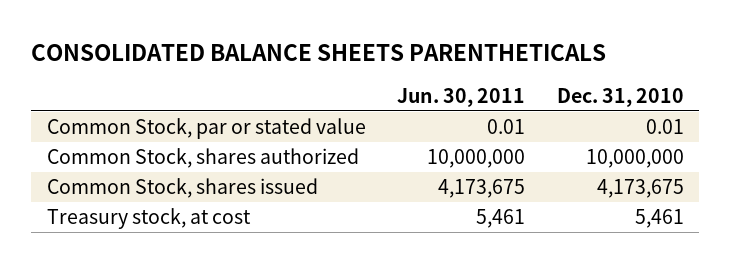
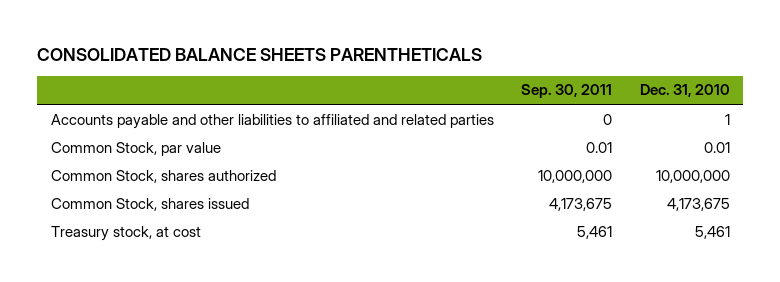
- | Jun. 30, 2011 | Dec. 31, 2010
+ | Sep. 30, 2011 | Dec. 31, 2010
- Common Stock, par or stated value | 0.01 | 0.01
+ Accounts payable and other liabilities to affiliated and related parties | 0 | 1
+ Common Stock, par value | 0.01 | 0.01

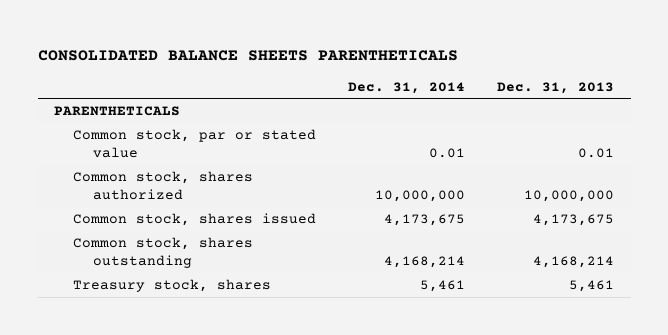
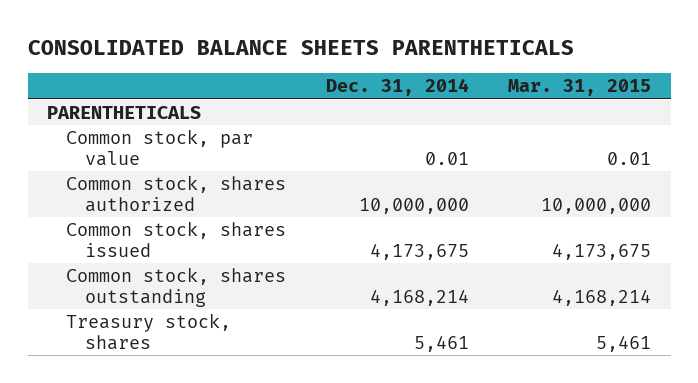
- | Dec. 31, 2014 | Dec. 31, 2013
+ | Dec. 31, 2014 | Mar. 31, 2015
- Common stock, par or stated value | 0.01 | 0.01
+ Common stock, par value | 0.01 | 0.01

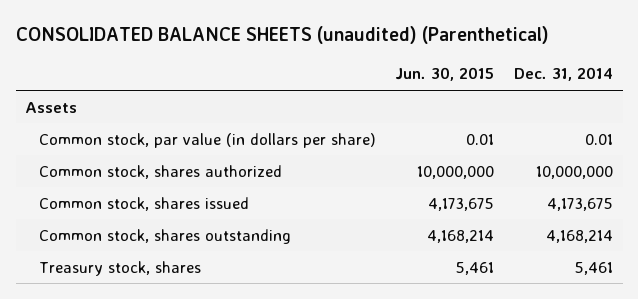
- CONSOLIDATED BALANCE SHEETS PARENTHETICALS
+ CONSOLIDATED BALANCE SHEETS (unaudited) (Parenthetical)
- | Dec. 31, 2014 | Mar. 31, 2015
+ | Jun. 30, 2015 | Dec. 31, 2014
- PARENTHETICALS
- Common stock, par value | 0.01 | 0.01
+ Assets
+ Common stock, par value (in dollars per share) | 0.01 | 0.01

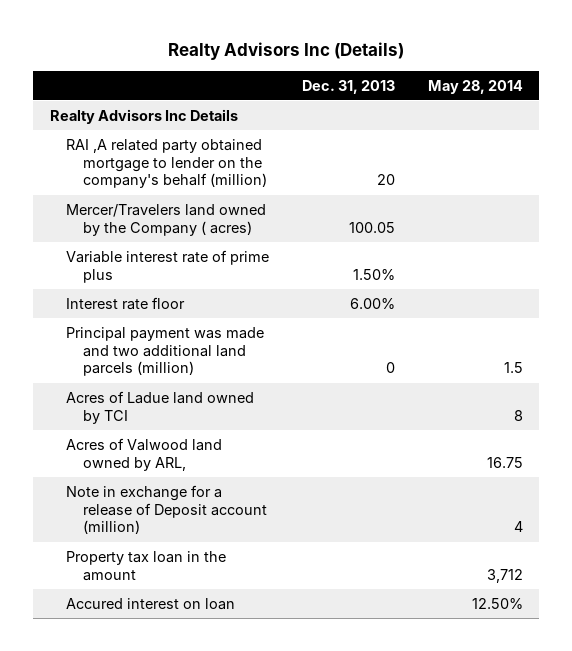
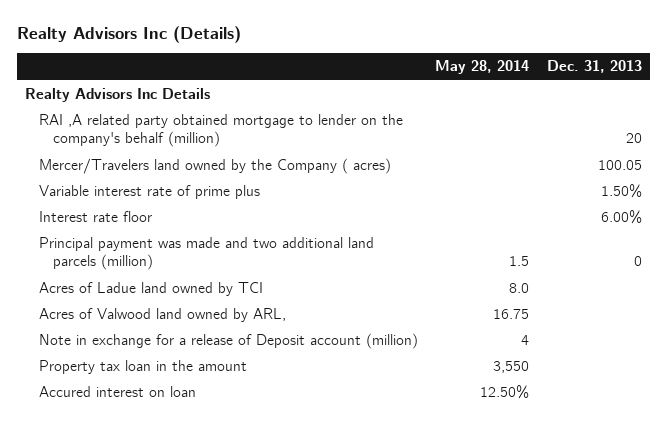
- | Dec. 31, 2013 | May 28, 2014
+ | May 28, 2014 | Dec. 31, 2013
- Acres of Ladue land owned by TCI | | 8
+ Acres of Ladue land owned by TCI | 8.0 |
- Property tax loan in the amount | | 3,712
+ Property tax loan in the amount | 3,550 |

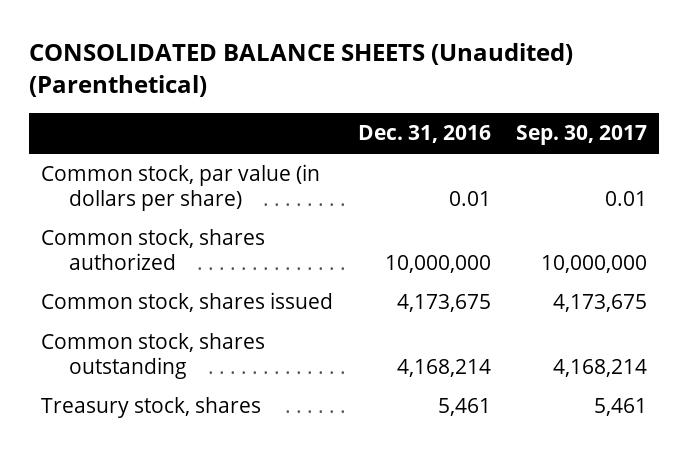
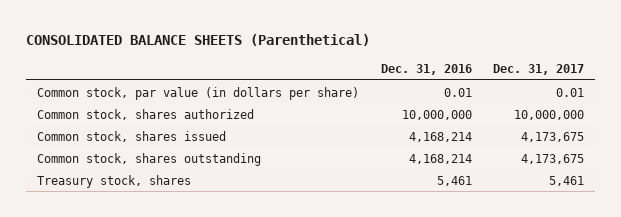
- CONSOLIDATED BALANCE SHEETS (Unaudited) (Parenthetical)
+ CONSOLIDATED BALANCE SHEETS (Parenthetical)
- | Dec. 31, 2016 | Sep. 30, 2017
+ | Dec. 31, 2016 | Dec. 31, 2017
- Common stock, shares issued | 4,173,675 | 4,173,675
+ Common stock, shares issued | 4,168,214 | 4,173,675

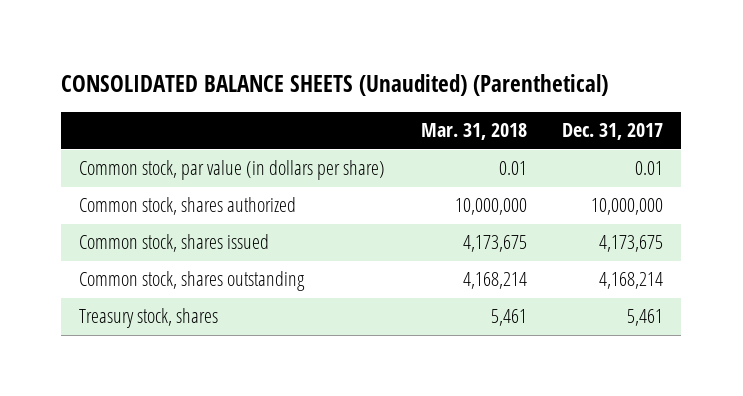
- CONSOLIDATED BALANCE SHEETS (Parenthetical)
+ CONSOLIDATED BALANCE SHEETS (Unaudited) (Parenthetical)
- | Dec. 31, 2016 | Dec. 31, 2017
+ | Mar. 31, 2018 | Dec. 31, 2017
- Common stock, shares outstanding | 4,168,214 | 4,173,675
+ Common stock, shares outstanding | 4,168,214 | 4,168,214

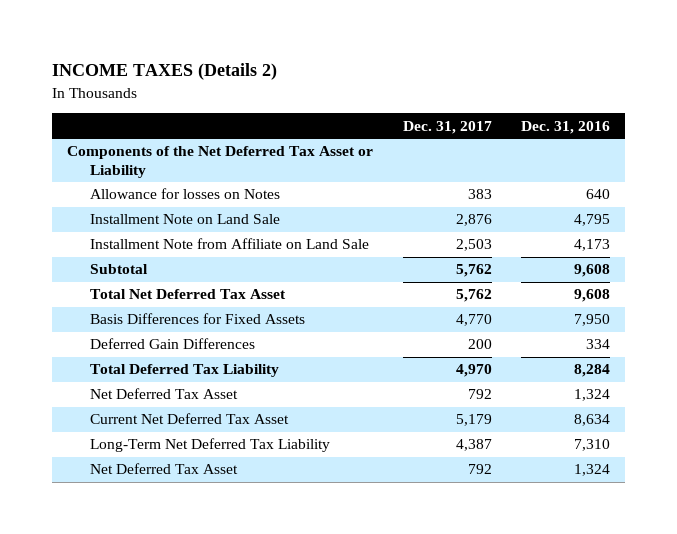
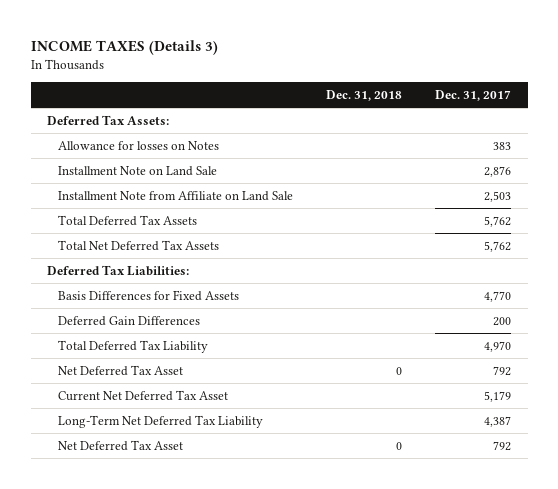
- INCOME TAXES (Details 2)
+ INCOME TAXES (Details 3)
- | Dec. 31, 2017 | Dec. 31, 2016
+ | Dec. 31, 2018 | Dec. 31, 2017
- Components of the Net Deferred Tax Asset or Liability
+ Deferred Tax Assets:
- Subtotal | 5,762 | 9,608
- Total Net Deferred Tax Asset | 5,762 | 9,608
+ Total Deferred Tax Assets | | 5,762
+ Total Net Deferred Tax Assets | | 5,762
+ Deferred Tax Liabilities:

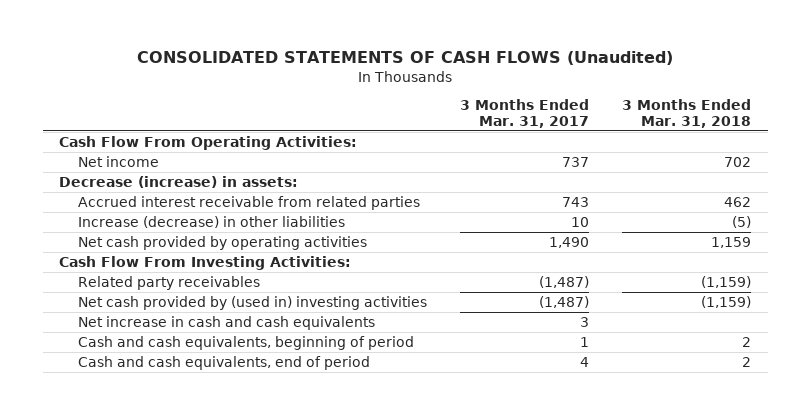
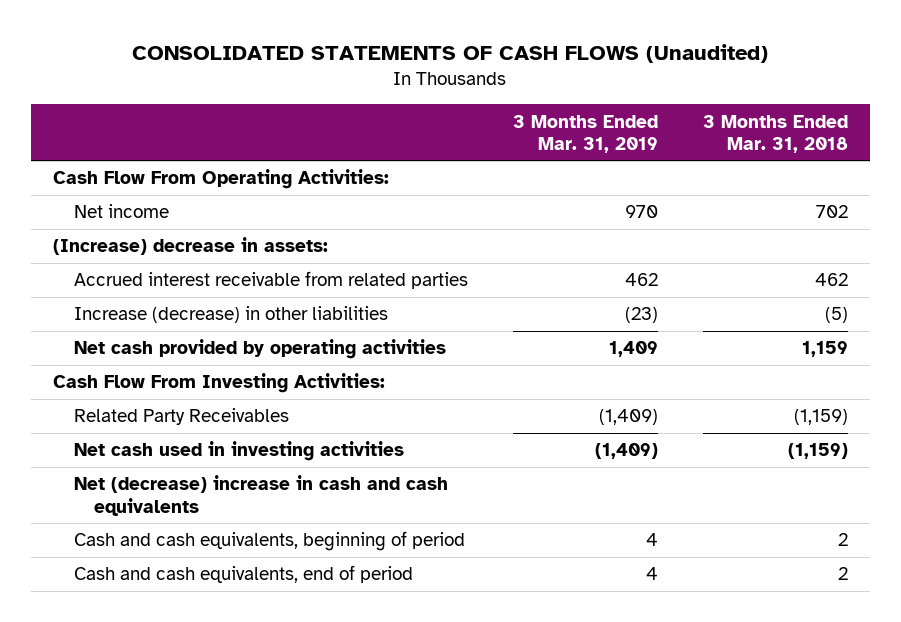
- | 3 Months Ended Mar. 31, 2017 | 3 Months Ended Mar. 31, 2018
+ | 3 Months Ended Mar. 31, 2019 | 3 Months Ended Mar. 31, 2018
- Decrease (increase) in assets:
+ (Increase) decrease in assets:
- Related party receivables | (1,487) | (1,159)
- Net cash provided by (used in) investing activities | (1,487) | (1,159)
- Net increase in cash and cash equivalents | 3 |
+ Related Party Receivables | (1,409) | (1,159)
+ Net cash used in investing activities | (1,409) | (1,159)
+ Net (decrease) increase in cash and cash equivalents

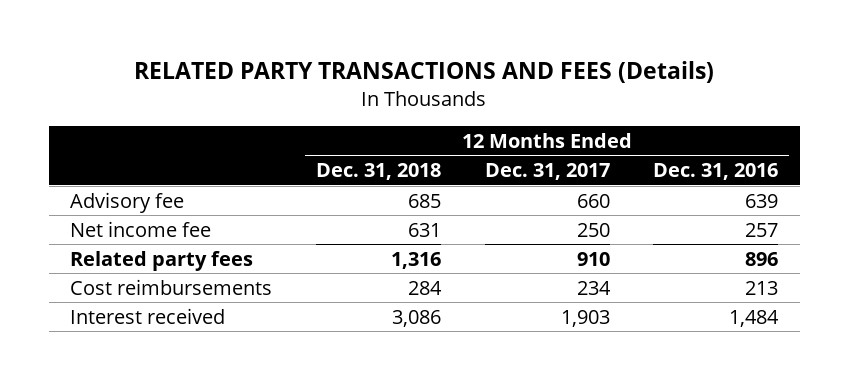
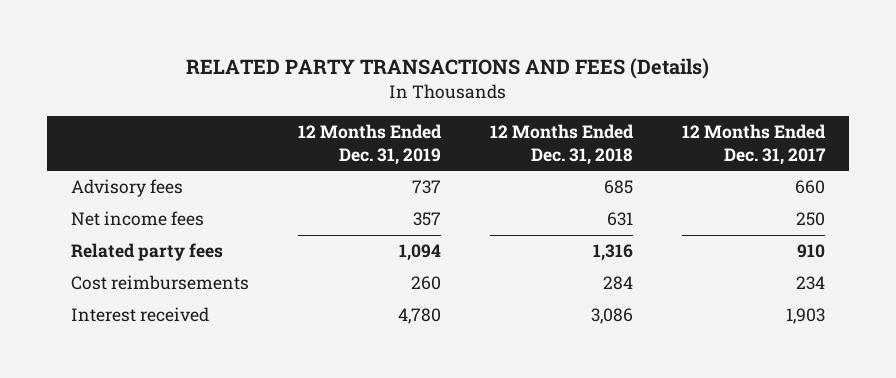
- | 12 Months Ended Dec. 31, 2018 | 12 Months Ended Dec. 31, 2017 | 12 Months Ended Dec. 31, 2016
+ | 12 Months Ended Dec. 31, 2019 | 12 Months Ended Dec. 31, 2018 | 12 Months Ended Dec. 31, 2017
- Advisory fee | 685 | 660 | 639
- Net income fee | 631 | 250 | 257
+ Advisory fees | 737 | 685 | 660
+ Net income fees | 357 | 631 | 250

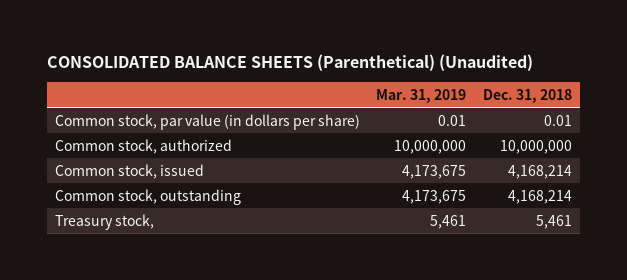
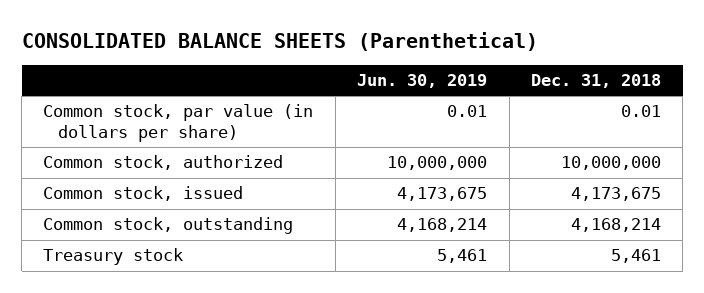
- CONSOLIDATED BALANCE SHEETS (Parenthetical) (Unaudited)
+ CONSOLIDATED BALANCE SHEETS (Parenthetical)
- | Mar. 31, 2019 | Dec. 31, 2018
+ | Jun. 30, 2019 | Dec. 31, 2018
- Common stock, issued | 4,173,675 | 4,168,214
+ Common stock, issued | 4,173,675 | 4,173,675
- Treasury stock, | 5,461 | 5,461
+ Treasury stock | 5,461 | 5,461

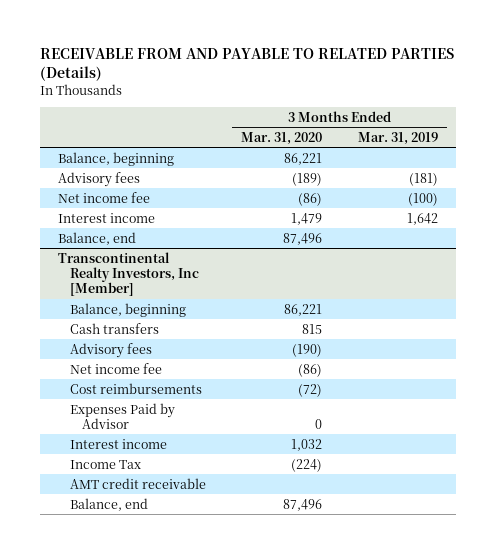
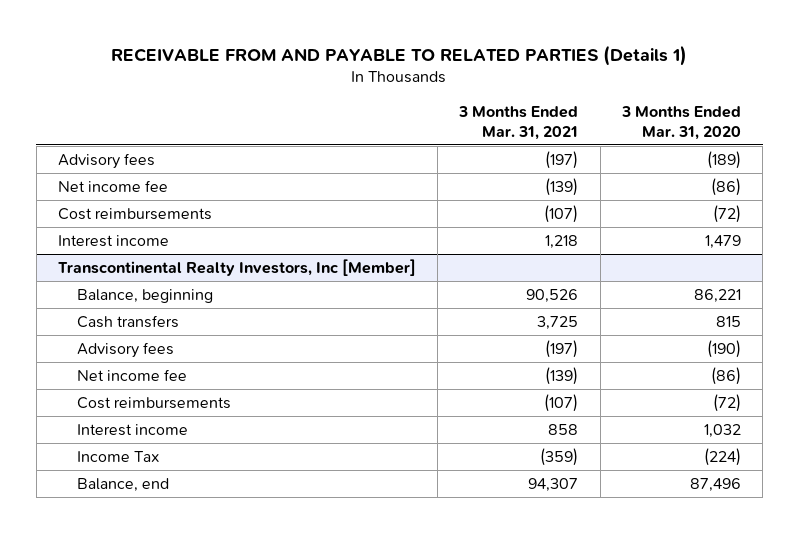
- RECEIVABLE FROM AND PAYABLE TO RELATED PARTIES (Details)
+ RECEIVABLE FROM AND PAYABLE TO RELATED PARTIES (Details 1)
- | 3 Months Ended Mar. 31, 2020 | 3 Months Ended Mar. 31, 2019
+ | 3 Months Ended Mar. 31, 2021 | 3 Months Ended Mar. 31, 2020
- Balance, beginning | 86,221 |
+ Cost reimbursements | (107) | (72)
- Balance, end | 87,496 |
@ Transcontinental Realty Investors, Inc [Member]
- Expenses Paid by Advisor | 0 |
- AMT credit receivable

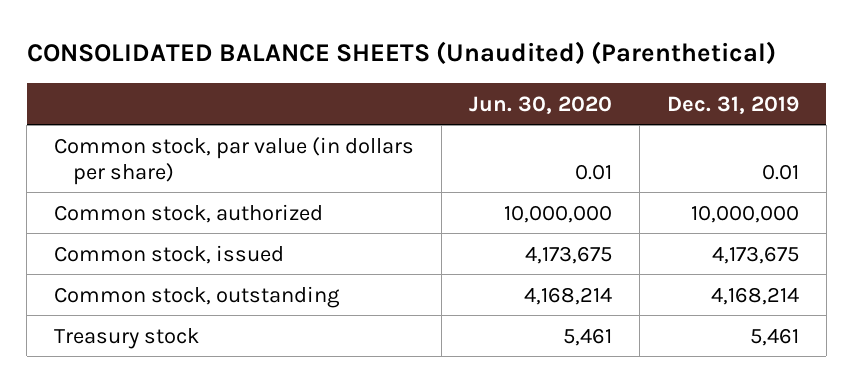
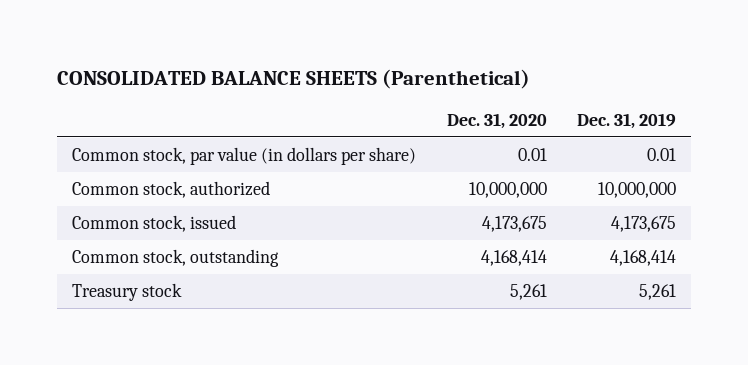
- CONSOLIDATED BALANCE SHEETS (Unaudited) (Parenthetical)
+ CONSOLIDATED BALANCE SHEETS (Parenthetical)
- | Jun. 30, 2020 | Dec. 31, 2019
+ | Dec. 31, 2020 | Dec. 31, 2019
- Common stock, outstanding | 4,168,214 | 4,168,214
- Treasury stock | 5,461 | 5,461
+ Common stock, outstanding | 4,168,414 | 4,168,414
+ Treasury stock | 5,261 | 5,261

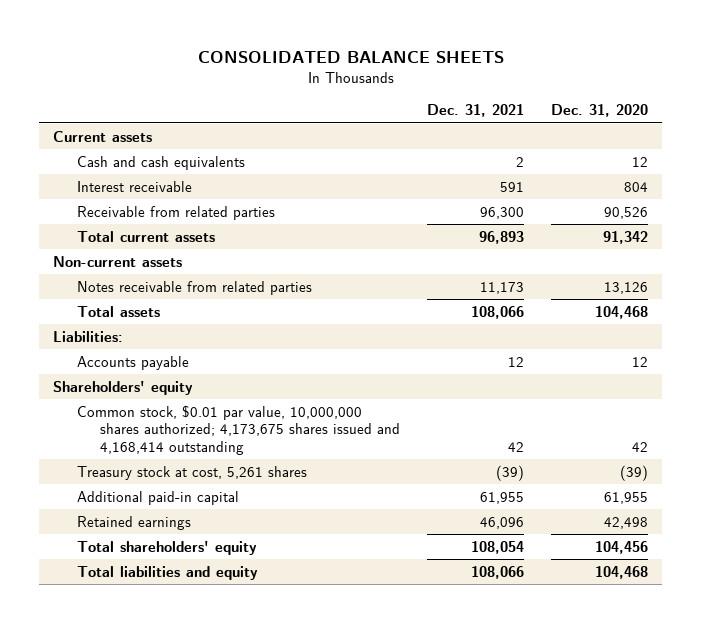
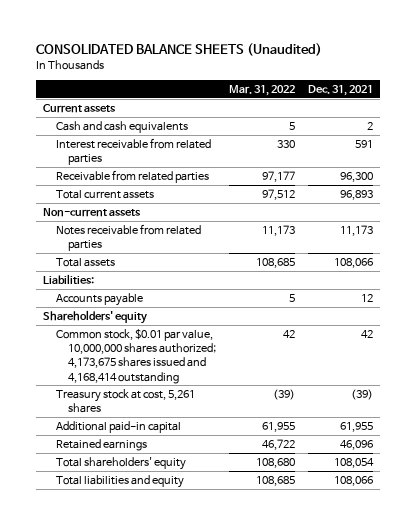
- CONSOLIDATED BALANCE SHEETS
+ CONSOLIDATED BALANCE SHEETS (Unaudited)
- | Dec. 31, 2021 | Dec. 31, 2020
+ | Mar. 31, 2022 | Dec. 31, 2021
- Interest receivable | 591 | 804
+ Interest receivable from related parties | 330 | 591

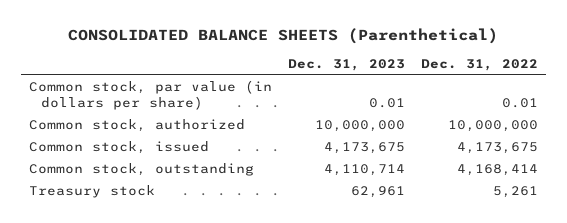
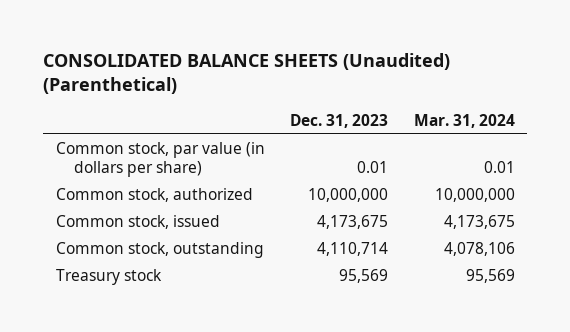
- CONSOLIDATED BALANCE SHEETS (Parenthetical)
+ CONSOLIDATED BALANCE SHEETS (Unaudited) (Parenthetical)
- | Dec. 31, 2023 | Dec. 31, 2022
+ | Dec. 31, 2023 | Mar. 31, 2024
- Treasury stock | 62,961 | 5,261
+ Treasury stock | 95,569 | 95,569

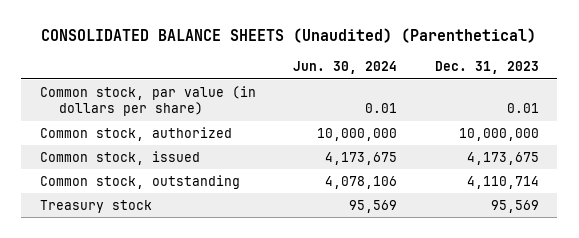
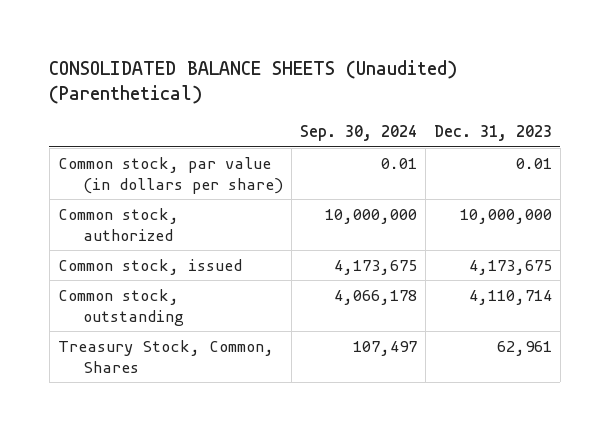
- | Jun. 30, 2024 | Dec. 31, 2023
+ | Sep. 30, 2024 | Dec. 31, 2023
- Treasury stock | 95,569 | 95,569
+ Treasury Stock, Common, Shares | 107,497 | 62,961

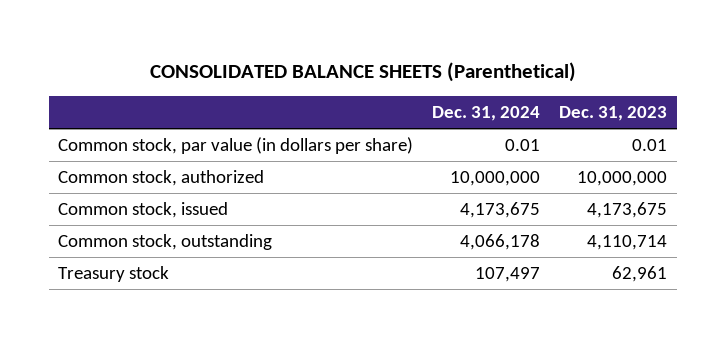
- CONSOLIDATED BALANCE SHEETS (Unaudited) (Parenthetical)
+ CONSOLIDATED BALANCE SHEETS (Parenthetical)
- | Sep. 30, 2024 | Dec. 31, 2023
+ | Dec. 31, 2024 | Dec. 31, 2023
- Treasury Stock, Common, Shares | 107,497 | 62,961
+ Treasury stock | 107,497 | 62,961

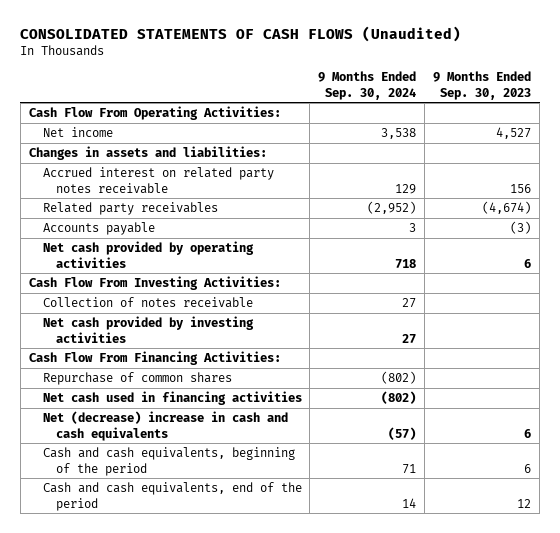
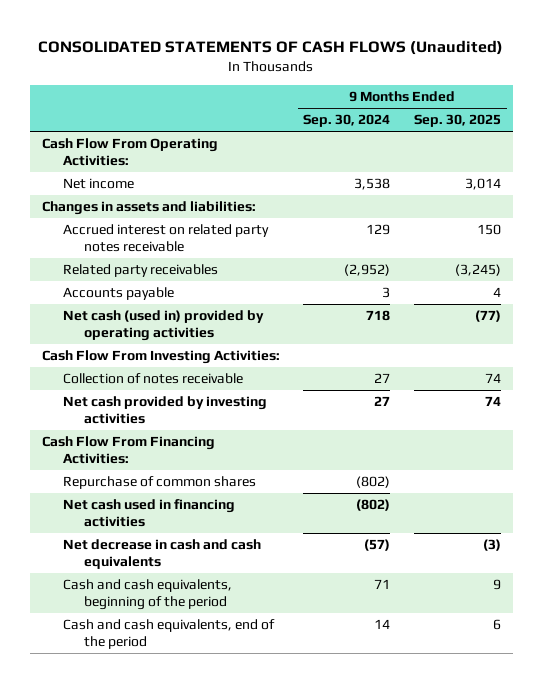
- | 9 Months Ended Sep. 30, 2024 | 9 Months Ended Sep. 30, 2023
+ | 9 Months Ended Sep. 30, 2024 | 9 Months Ended Sep. 30, 2025
- Net cash provided by operating activities | 718 | 6
+ Net cash (used in) provided by operating activities | 718 | (77)
- Net (decrease) increase in cash and cash equivalents | (57) | 6
+ Net decrease in cash and cash equivalents | (57) | (3)

